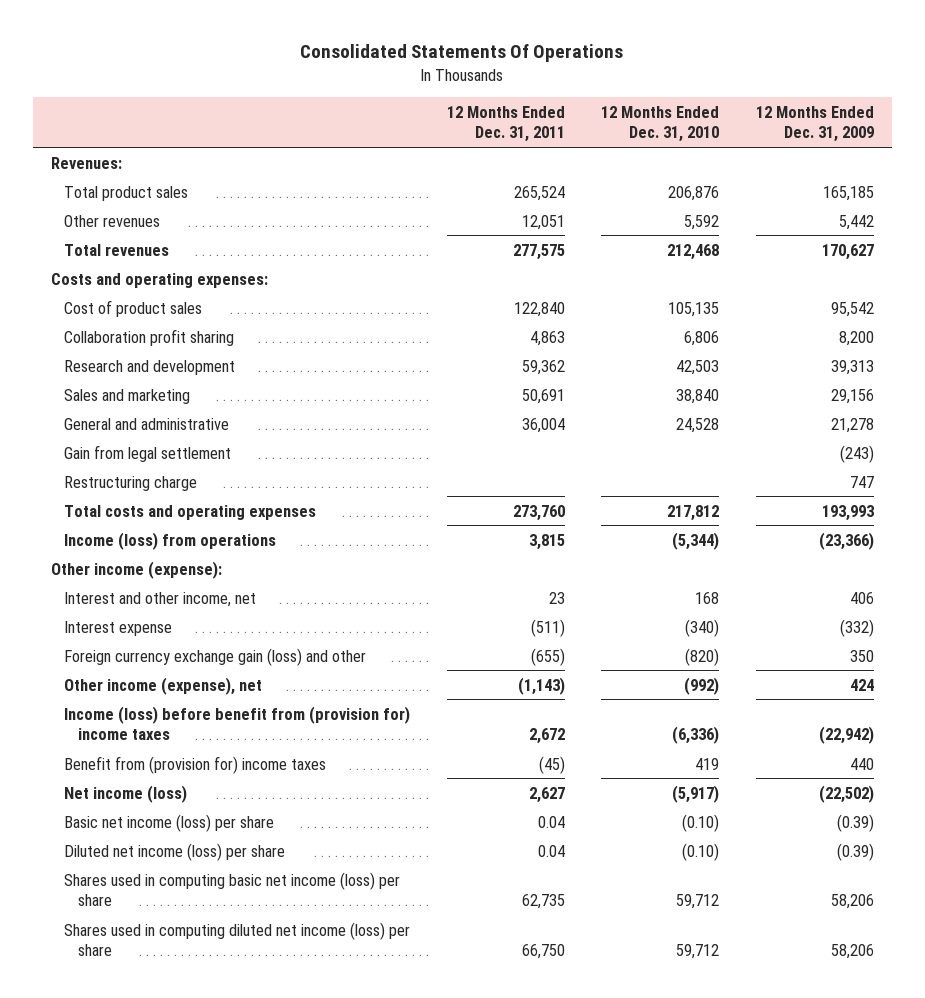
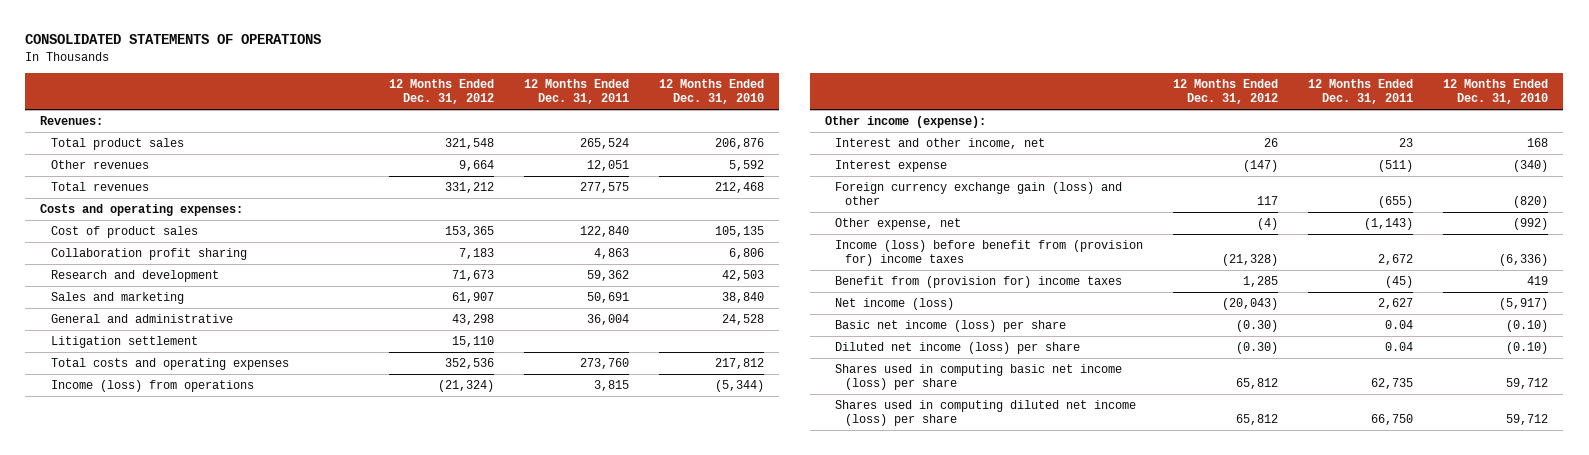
- Consolidated Statements Of Operations
+ CONSOLIDATED STATEMENTS OF OPERATIONS
- | 12 Months Ended Dec. 31, 2011 | 12 Months Ended Dec. 31, 2010 | 12 Months Ended Dec. 31, 2009
+ | 12 Months Ended Dec. 31, 2012 | 12 Months Ended Dec. 31, 2011 | 12 Months Ended Dec. 31, 2010
- Gain from legal settlement | | | (243)
- Restructuring charge | | | 747
+ Litigation settlement | 15,110 | |
- Other income (expense), net | (1,143) | (992) | 424
+ Other expense, net | (4) | (1,143) | (992)

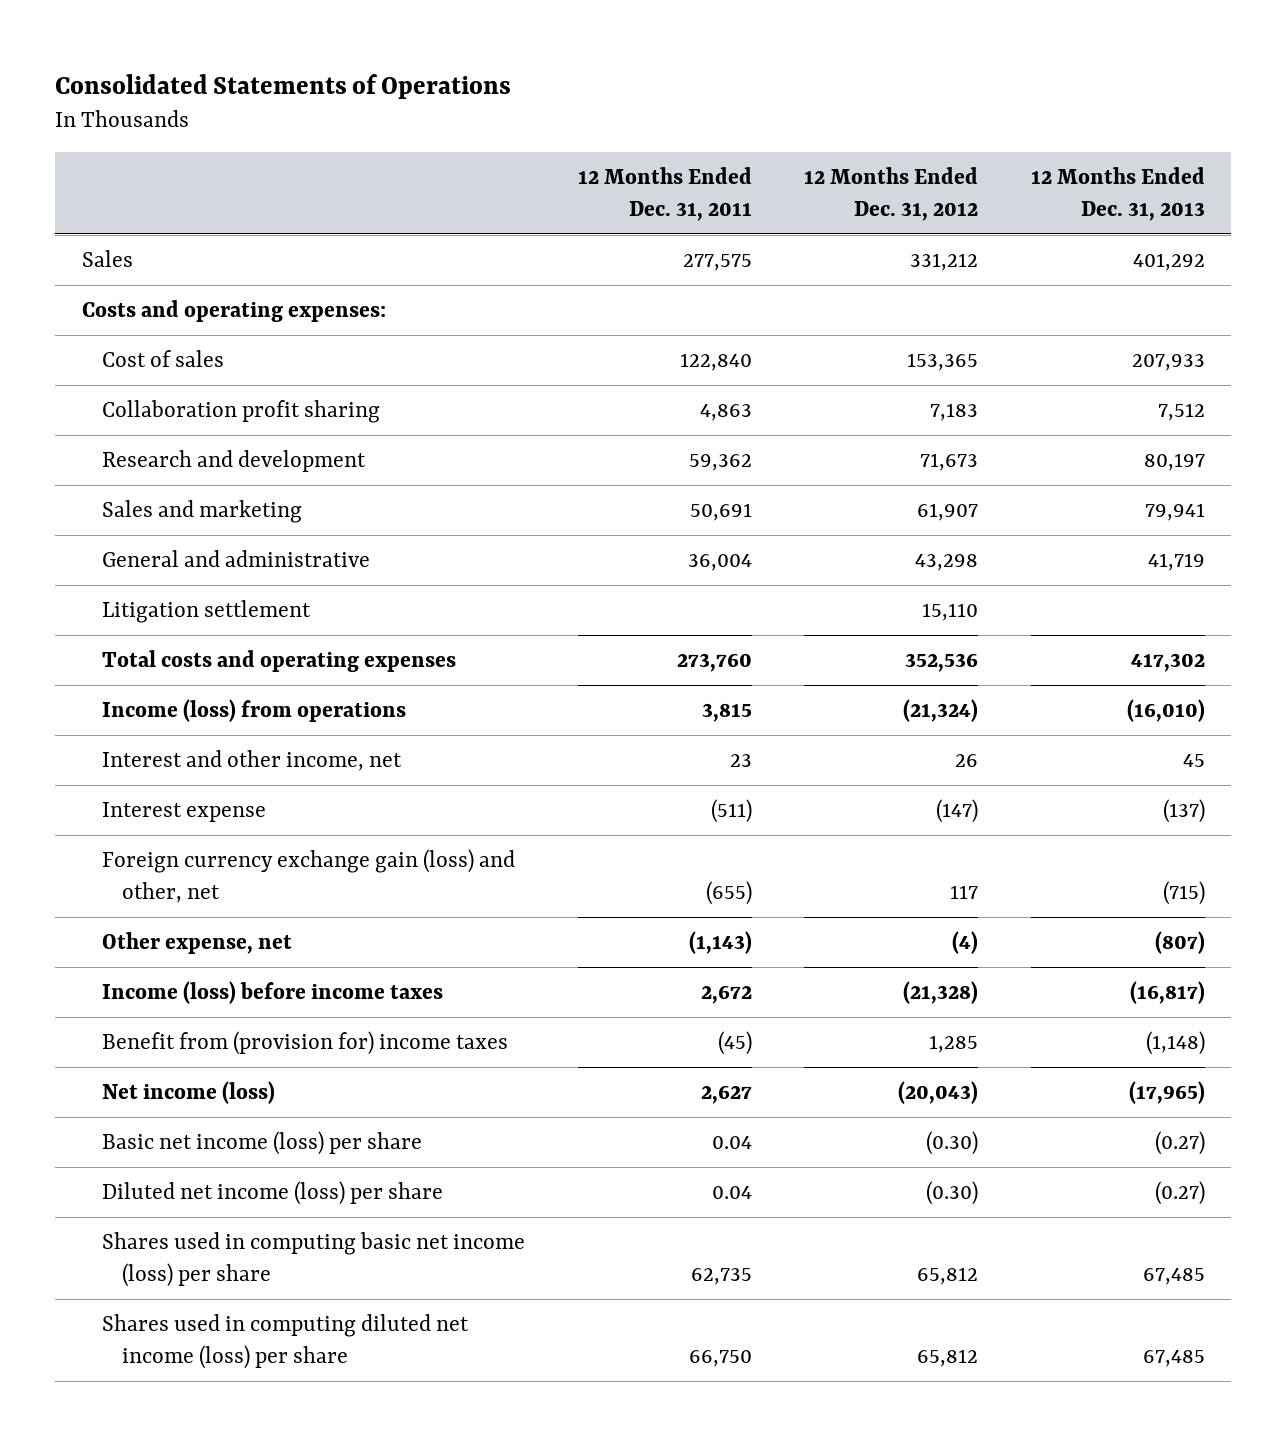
- CONSOLIDATED STATEMENTS OF OPERATIONS
+ Consolidated Statements of Operations
- | 12 Months Ended Dec. 31, 2012 | 12 Months Ended Dec. 31, 2011 | 12 Months Ended Dec. 31, 2010
+ | 12 Months Ended Dec. 31, 2011 | 12 Months Ended Dec. 31, 2012 | 12 Months Ended Dec. 31, 2013
- Revenues:
- Total product sales | 321,548 | 265,524 | 206,876
- Other revenues | 9,664 | 12,051 | 5,592
- Total revenues | 331,212 | 277,575 | 212,468
+ Sales | 277,575 | 331,212 | 401,292
- Cost of product sales | 153,365 | 122,840 | 105,135
+ Cost of sales | 122,840 | 153,365 | 207,933
- Other income (expense):
- Foreign currency exchange gain (loss) and other | 117 | (655) | (820)
+ Foreign currency exchange gain (loss) and other, net | (655) | 117 | (715)
- Income (loss) before benefit from (provision for) income taxes | (21,328) | 2,672 | (6,336)
+ Income (loss) before income taxes | 2,672 | (21,328) | (16,817)

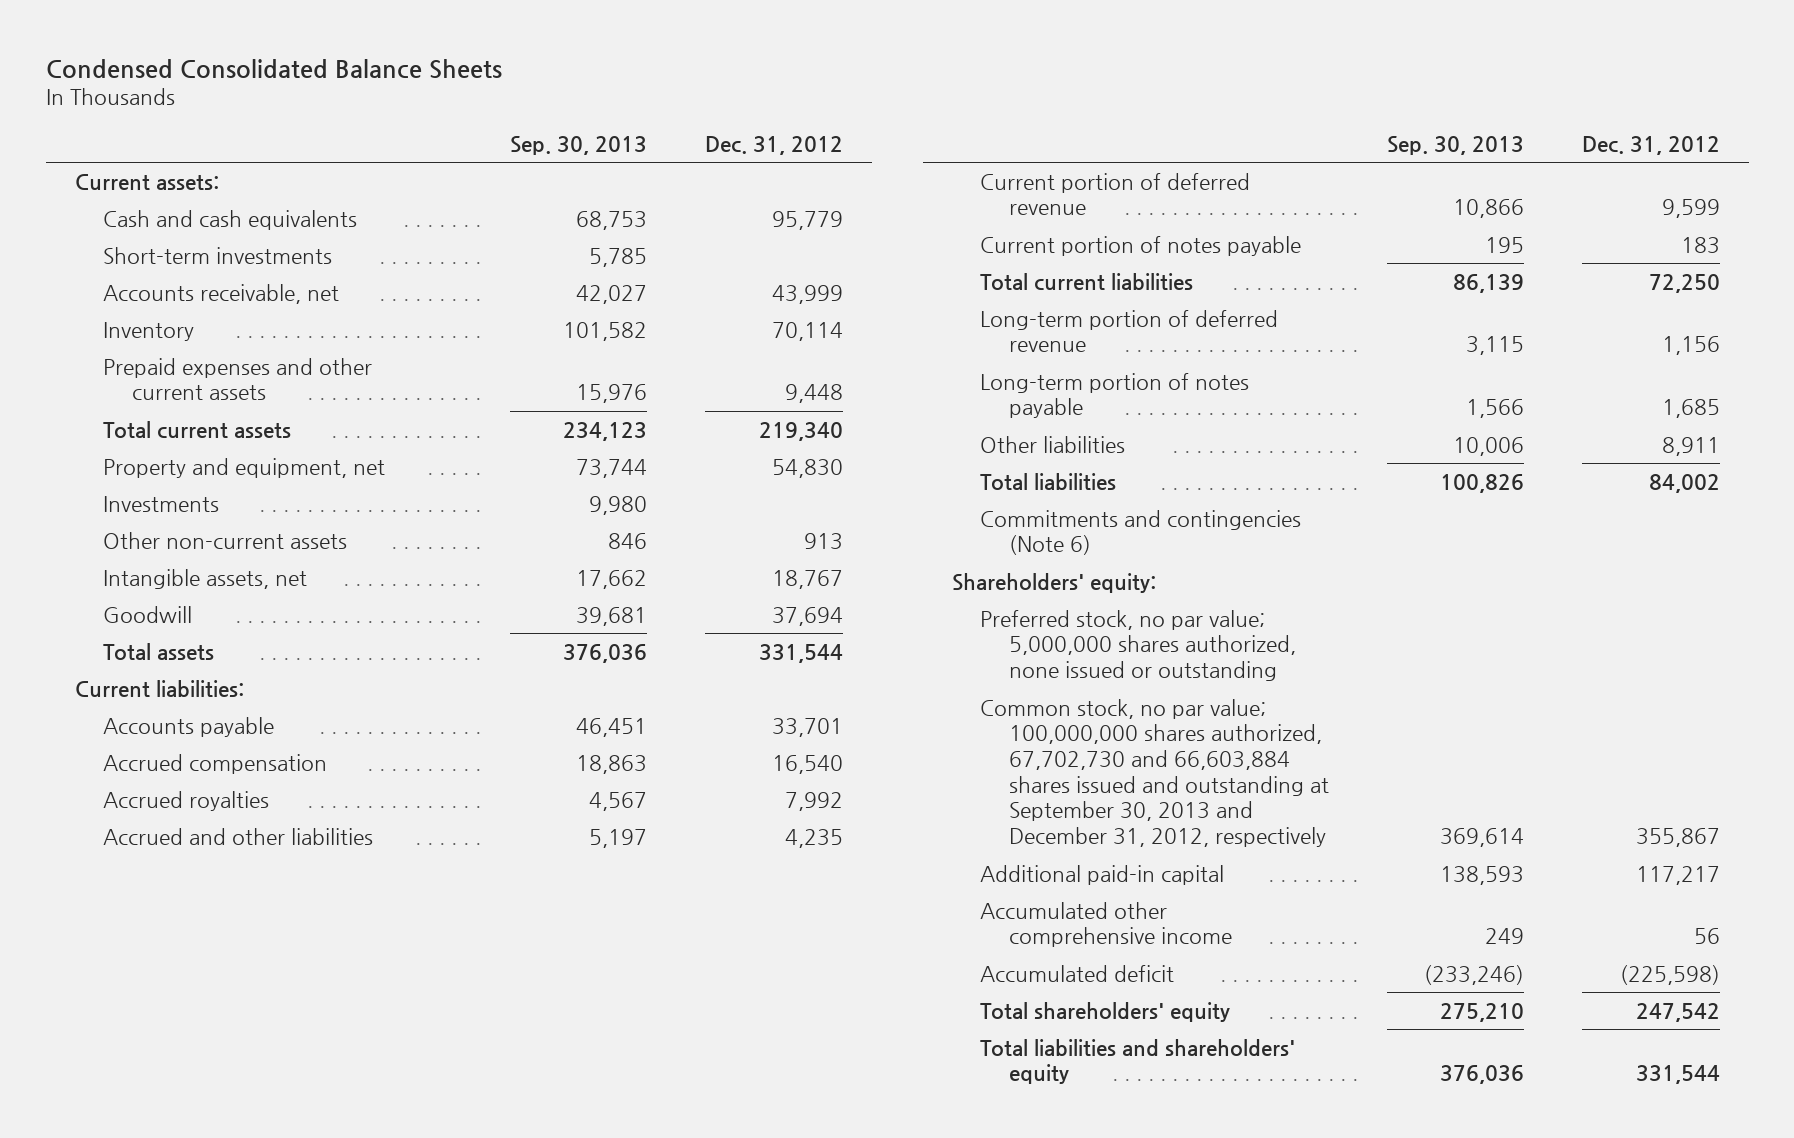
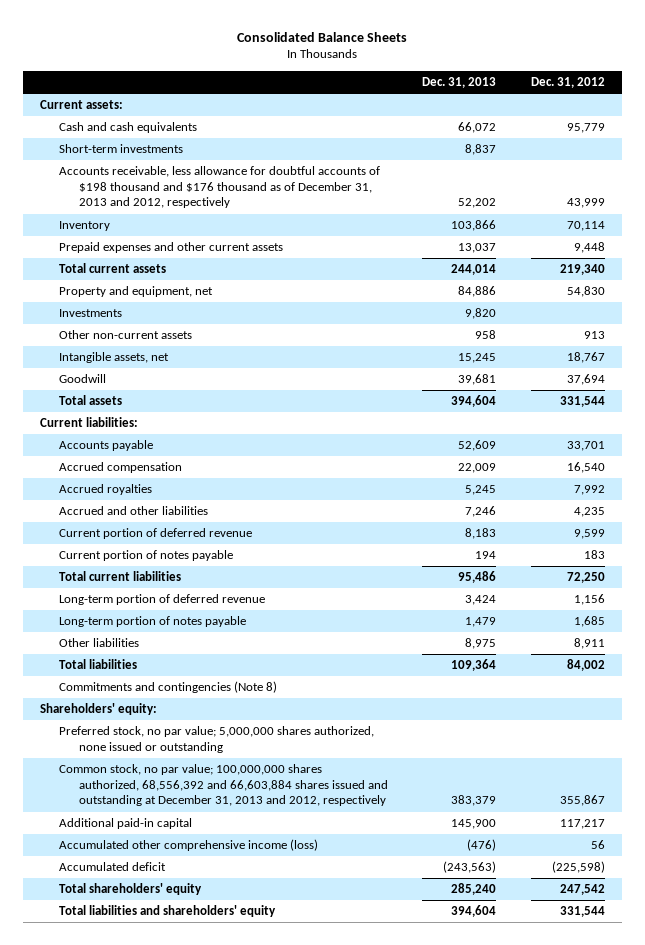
- Condensed Consolidated Balance Sheets
+ Consolidated Balance Sheets
- | Sep. 30, 2013 | Dec. 31, 2012
+ | Dec. 31, 2013 | Dec. 31, 2012
- Accounts receivable, net | 42,027 | 43,999
+ Accounts receivable, less allowance for doubtful accounts of $198 thousand and $176 thousand as of December 31, 2013 and 2012, respectively | 52,202 | 43,999
- Commitments and contingencies (Note 6)
+ Commitments and contingencies (Note 8)
- Common stock, no par value; 100,000,000 shares authorized, 67,702,730 and 66,603,884 shares issued and outstanding at September 30, 2013 and December 31, 2012, respectively | 369,614 | 355,867
+ Common stock, no par value; 100,000,000 shares authorized, 68,556,392 and 66,603,884 shares issued and outstanding at December 31, 2013 and 2012, respectively | 383,379 | 355,867
- Accumulated other comprehensive income | 249 | 56
+ Accumulated other comprehensive income (loss) | (476) | 56

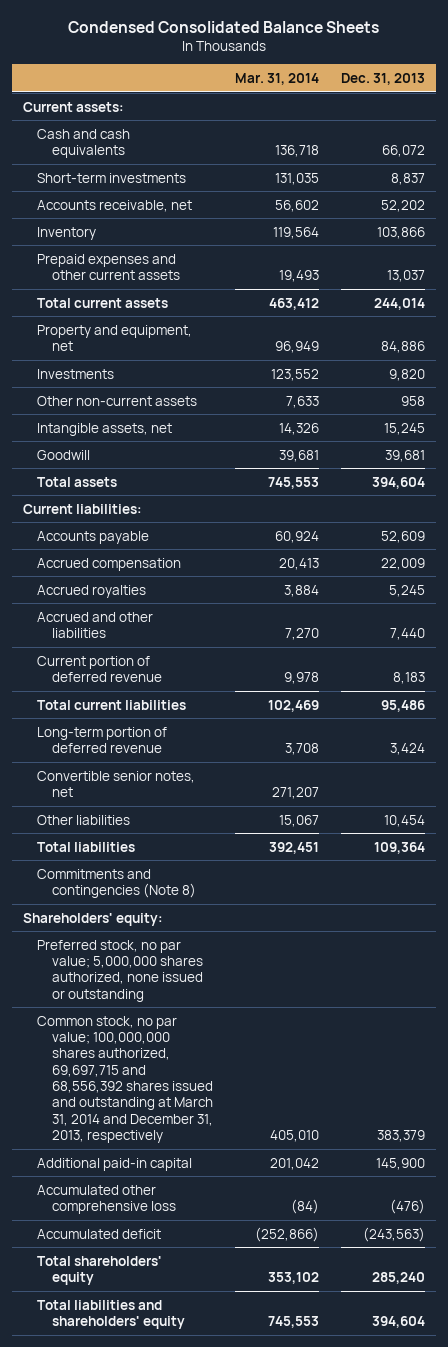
- Consolidated Balance Sheets
+ Condensed Consolidated Balance Sheets
- | Dec. 31, 2013 | Dec. 31, 2012
+ | Mar. 31, 2014 | Dec. 31, 2013
- Accounts receivable, less allowance for doubtful accounts of $198 thousand and $176 thousand as of December 31, 2013 and 2012, respectively | 52,202 | 43,999
+ Accounts receivable, net | 56,602 | 52,202
- Accrued and other liabilities | 7,246 | 4,235
+ Accrued and other liabilities | 7,270 | 7,440
- Current portion of notes payable | 194 | 183
- Long-term portion of notes payable | 1,479 | 1,685
- Other liabilities | 8,975 | 8,911
+ Convertible senior notes, net | 271,207 |
+ Other liabilities | 15,067 | 10,454
- Common stock, no par value; 100,000,000 shares authorized, 68,556,392 and 66,603,884 shares issued and outstanding at December 31, 2013 and 2012, respectively | 383,379 | 355,867
+ Common stock, no par value; 100,000,000 shares authorized, 69,697,715 and 68,556,392 shares issued and outstanding at March 31, 2014 and December 31, 2013, respectively | 405,010 | 383,379
- Accumulated other comprehensive income (loss) | (476) | 56
+ Accumulated other comprehensive loss | (84) | (476)

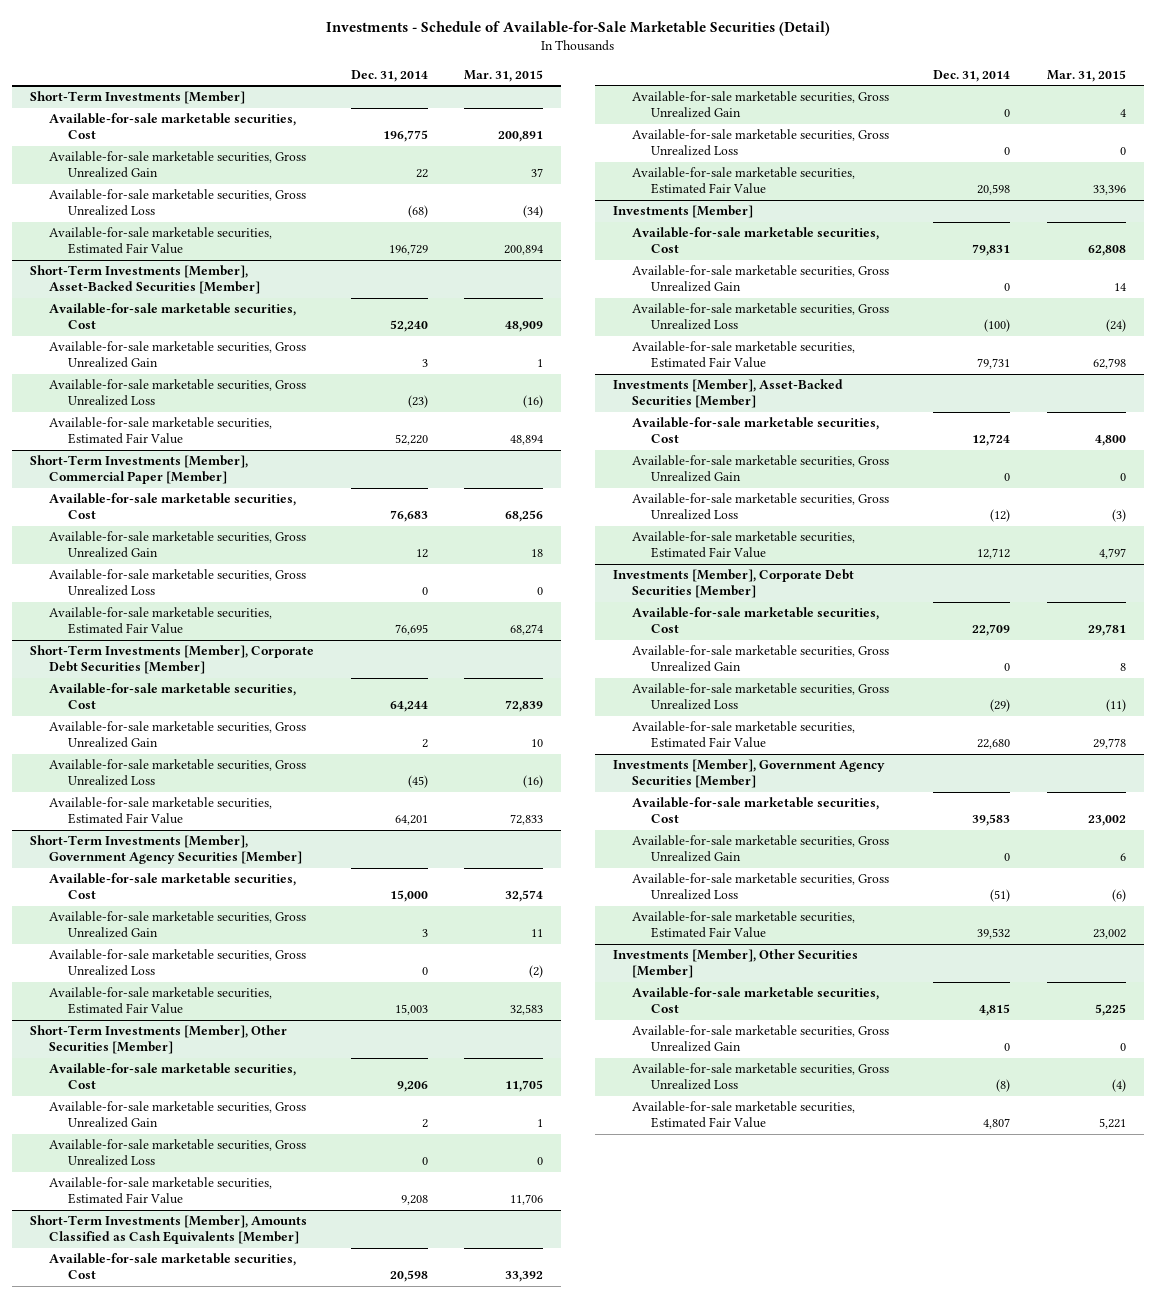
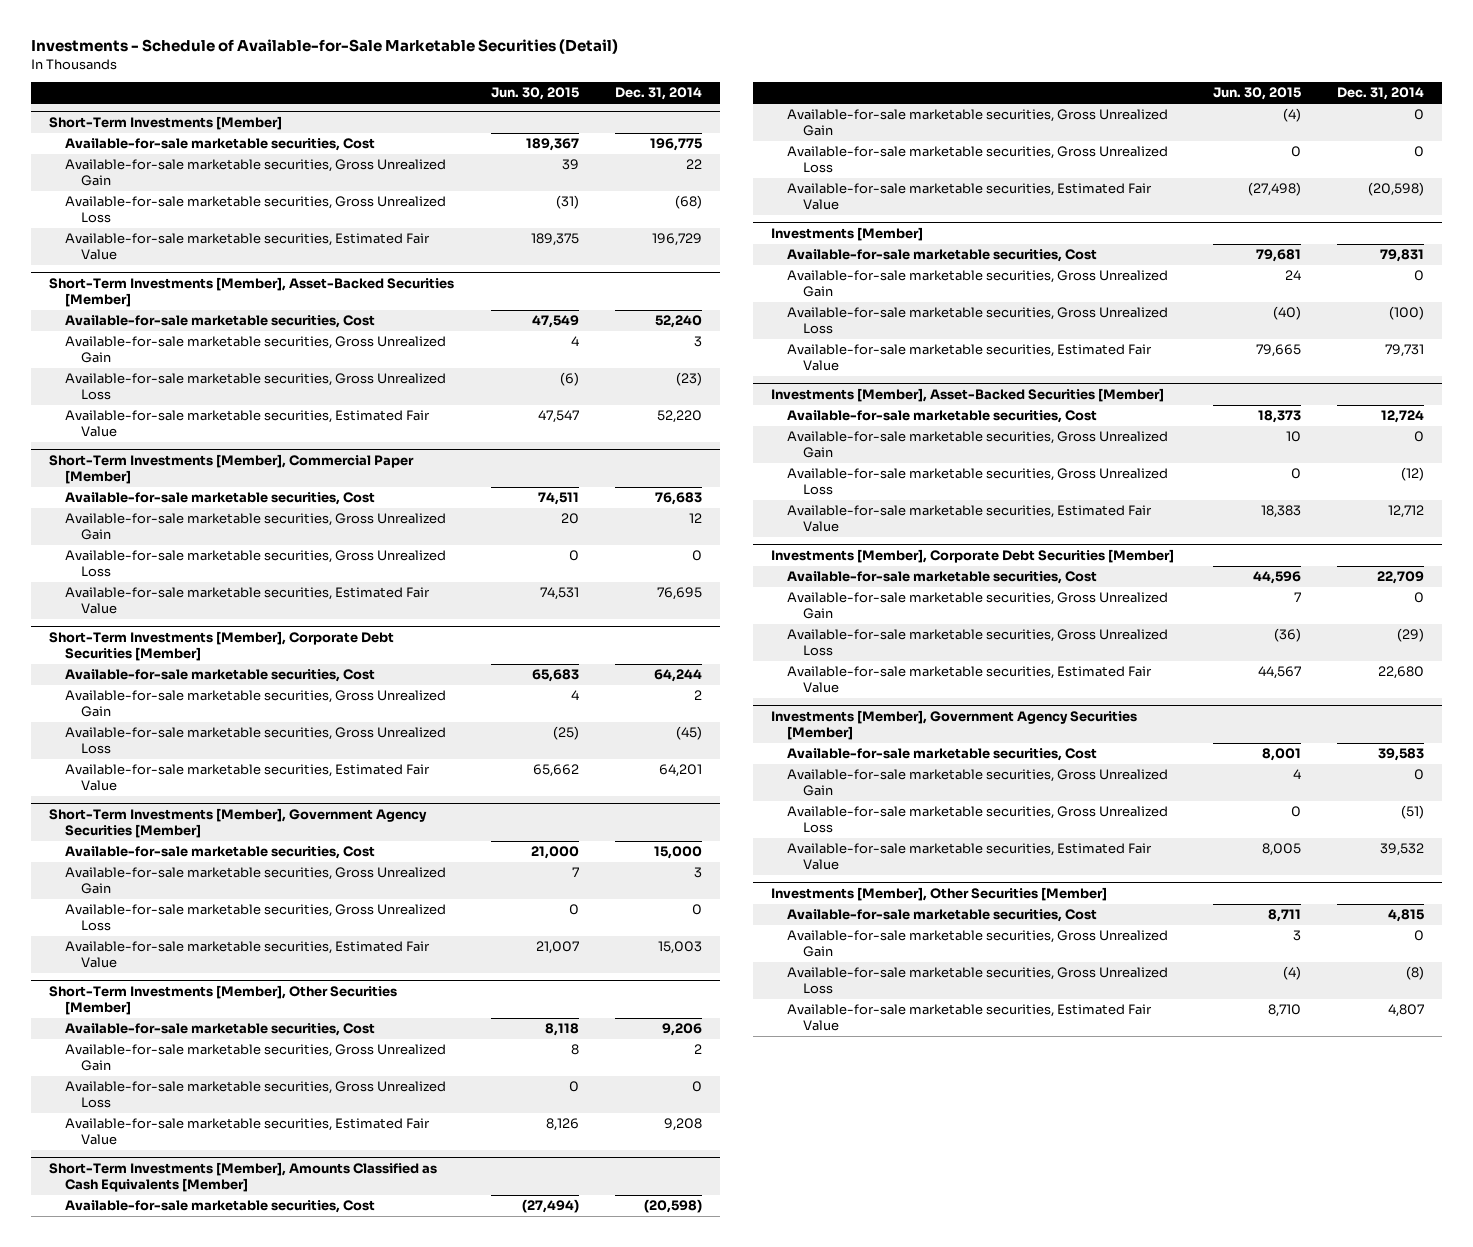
- | Dec. 31, 2014 | Mar. 31, 2015
+ | Jun. 30, 2015 | Dec. 31, 2014
@ Short-Term Investments [Member], Amounts Classified as Cash Equivalents [Member]
- Available-for-sale marketable securities, Cost | 20,598 | 33,392
+ Available-for-sale marketable securities, Cost | (27,494) | (20,598)
- Available-for-sale marketable securities, Estimated Fair Value | 20,598 | 33,396
+ Available-for-sale marketable securities, Estimated Fair Value | (27,498) | (20,598)

